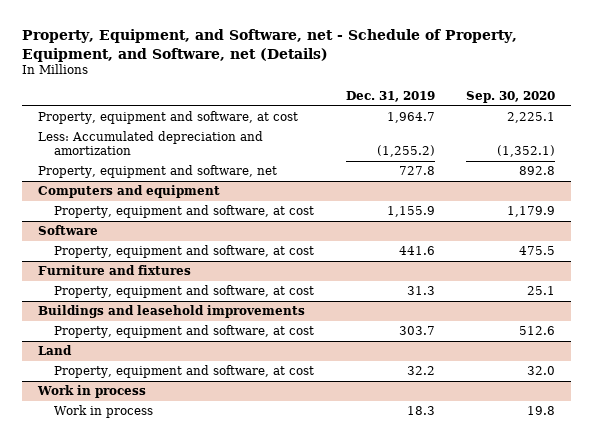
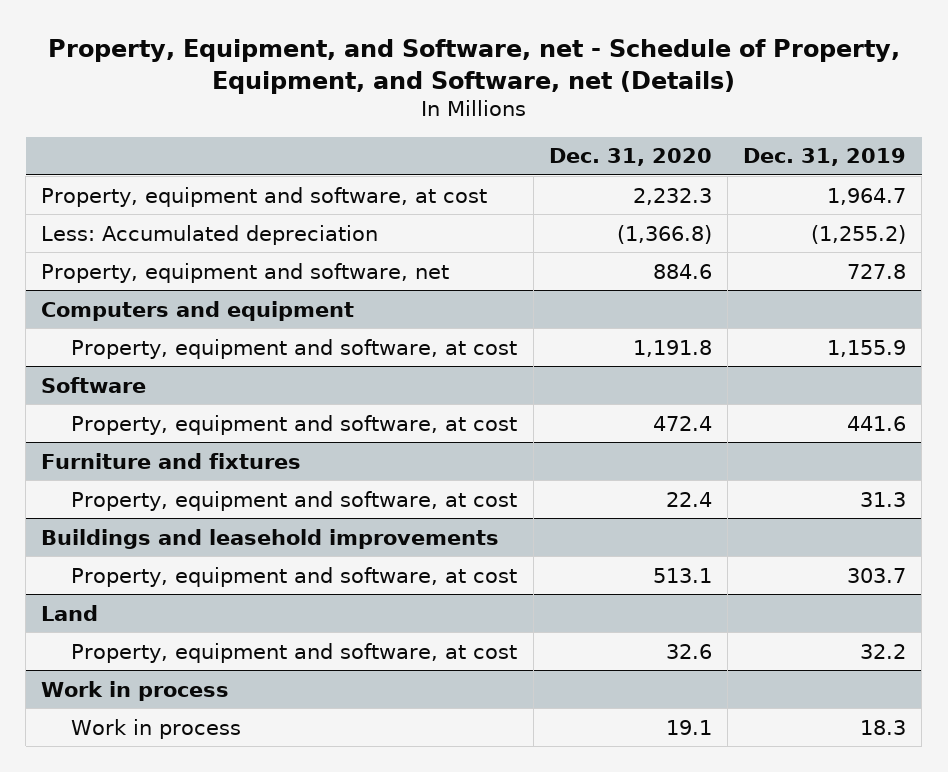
- | Dec. 31, 2019 | Sep. 30, 2020
+ | Dec. 31, 2020 | Dec. 31, 2019
- Less: Accumulated depreciation and amortization | (1,255.2) | (1,352.1)
+ Less: Accumulated depreciation | (1,366.8) | (1,255.2)

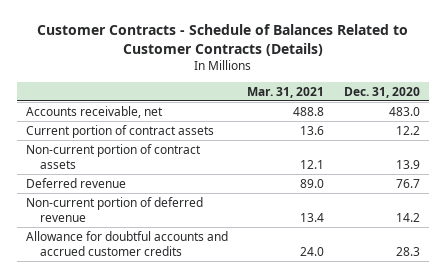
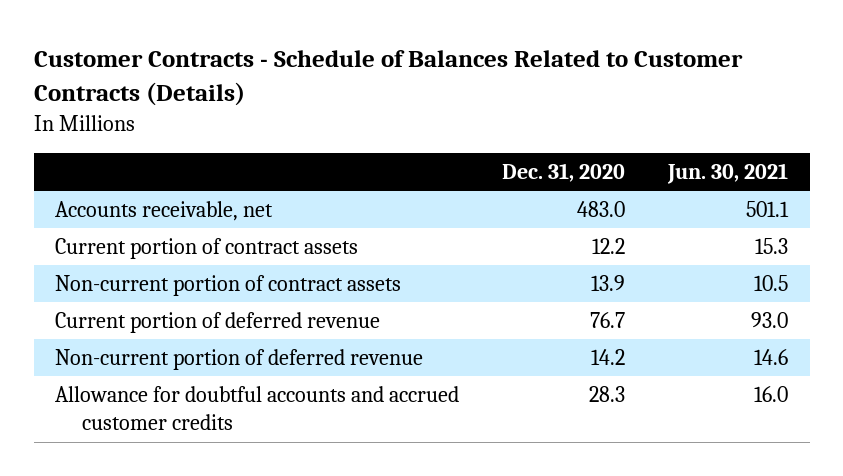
- | Mar. 31, 2021 | Dec. 31, 2020
+ | Dec. 31, 2020 | Jun. 30, 2021
- Deferred revenue | 89.0 | 76.7
+ Current portion of deferred revenue | 76.7 | 93.0

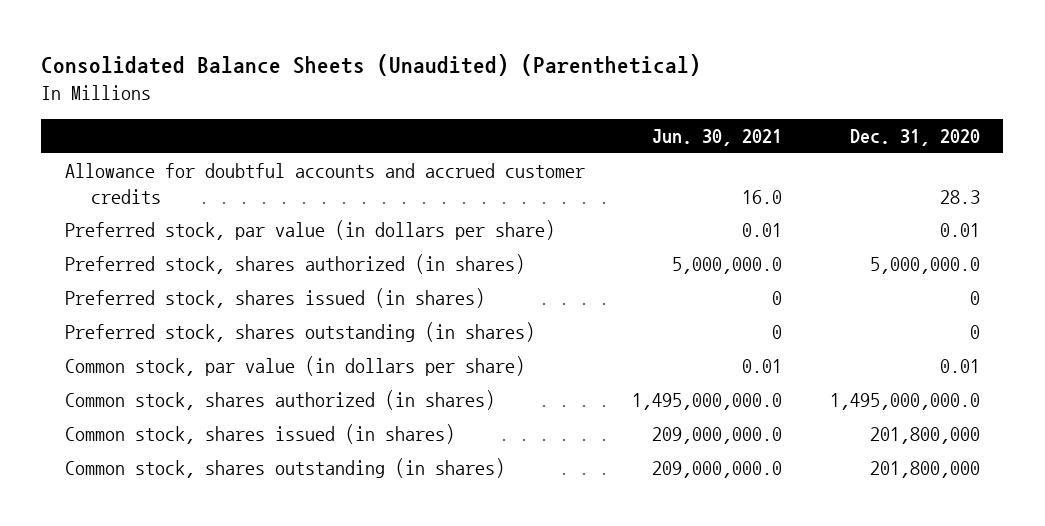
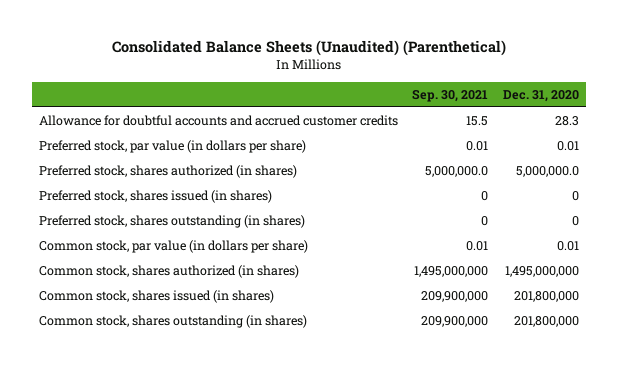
- | Jun. 30, 2021 | Dec. 31, 2020
+ | Sep. 30, 2021 | Dec. 31, 2020
- Common stock, shares authorized (in shares) | 1,495,000,000.0 | 1,495,000,000.0
+ Common stock, shares authorized (in shares) | 1,495,000,000 | 1,495,000,000

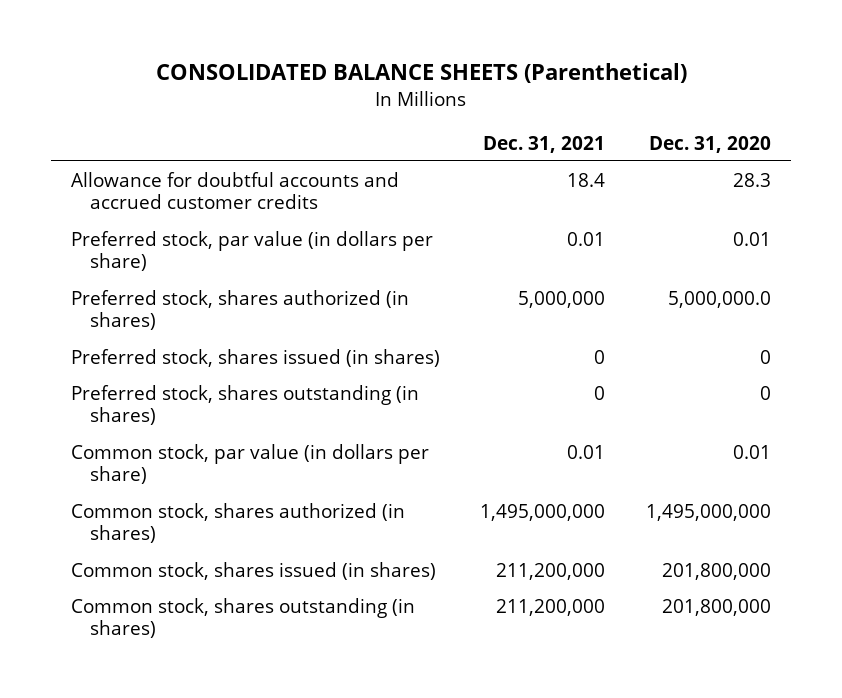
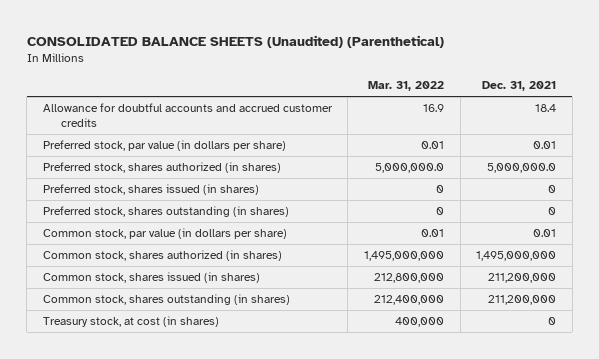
- CONSOLIDATED BALANCE SHEETS (Parenthetical)
+ CONSOLIDATED BALANCE SHEETS (Unaudited) (Parenthetical)
- | Dec. 31, 2021 | Dec. 31, 2020
+ | Mar. 31, 2022 | Dec. 31, 2021
- Preferred stock, shares authorized (in shares) | 5,000,000 | 5,000,000.0
+ Preferred stock, shares authorized (in shares) | 5,000,000.0 | 5,000,000.0
+ Treasury stock, at cost (in shares) | 400,000 | 0

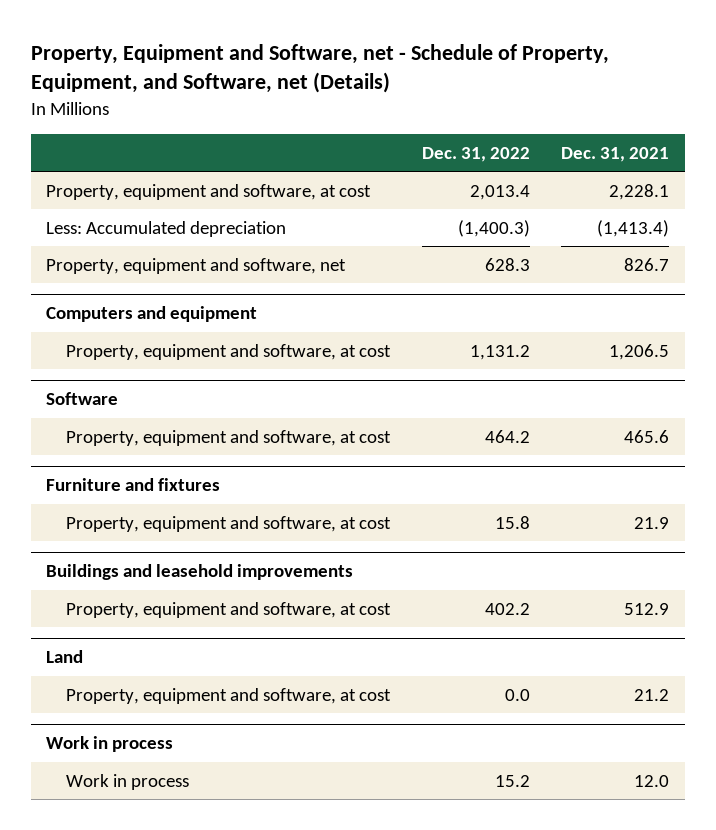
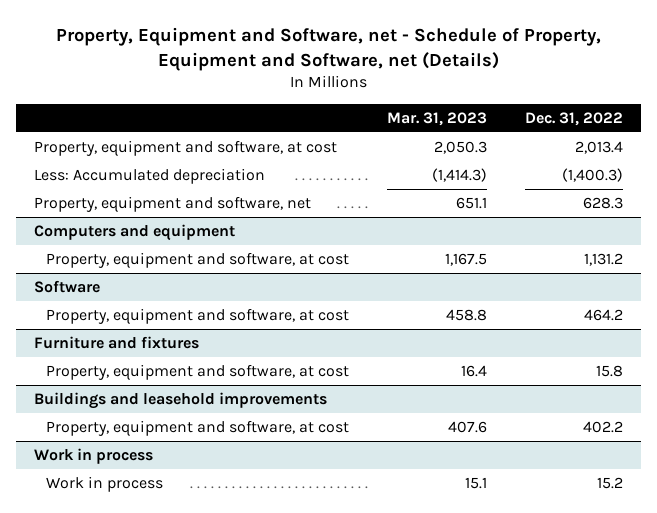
- Property, Equipment and Software, net - Schedule of Property, Equipment, and Software, net (Details)
+ Property, Equipment and Software, net - Schedule of Property, Equipment and Software, net (Details)
- | Dec. 31, 2022 | Dec. 31, 2021
+ | Mar. 31, 2023 | Dec. 31, 2022
- Land
- Property, equipment and software, at cost | 0.0 | 21.2

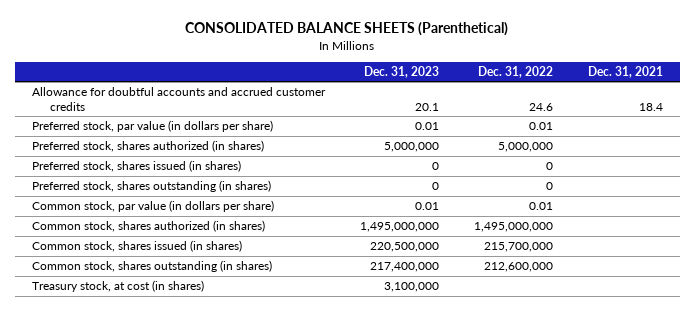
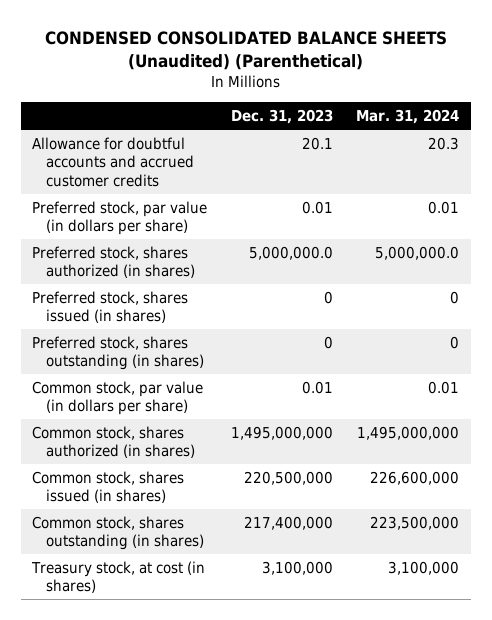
- CONSOLIDATED BALANCE SHEETS (Parenthetical)
+ CONDENSED CONSOLIDATED BALANCE SHEETS (Unaudited) (Parenthetical)
- | Dec. 31, 2023 | Dec. 31, 2022 | Dec. 31, 2021
+ | Dec. 31, 2023 | Mar. 31, 2024
- Preferred stock, shares authorized (in shares) | 5,000,000 | 5,000,000 |
+ Preferred stock, shares authorized (in shares) | 5,000,000.0 | 5,000,000.0

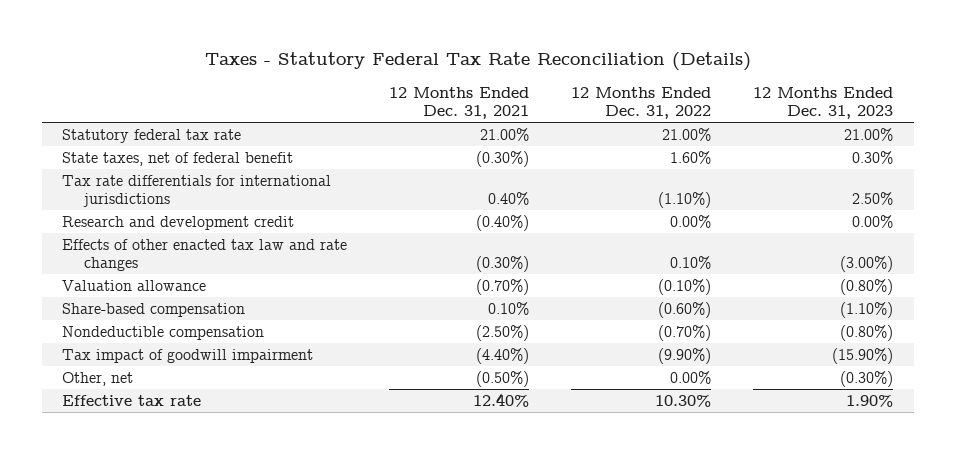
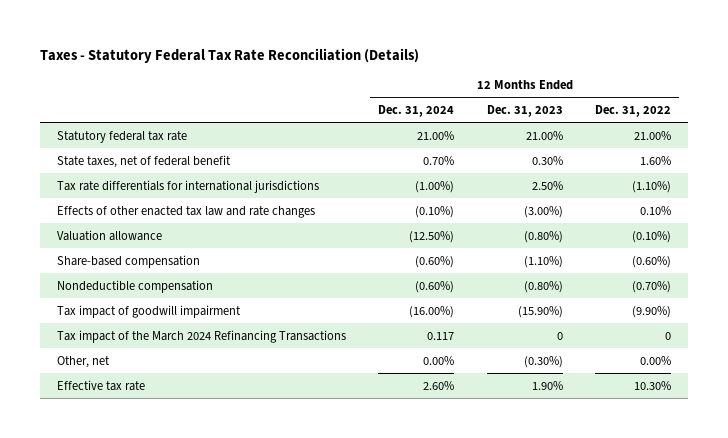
- | 12 Months Ended Dec. 31, 2021 | 12 Months Ended Dec. 31, 2022 | 12 Months Ended Dec. 31, 2023
+ | 12 Months Ended Dec. 31, 2024 | 12 Months Ended Dec. 31, 2023 | 12 Months Ended Dec. 31, 2022
- Research and development credit | (0.40%) | 0.00% | 0.00%
+ Tax impact of the March 2024 Refinancing Transactions | 0.117 | 0 | 0

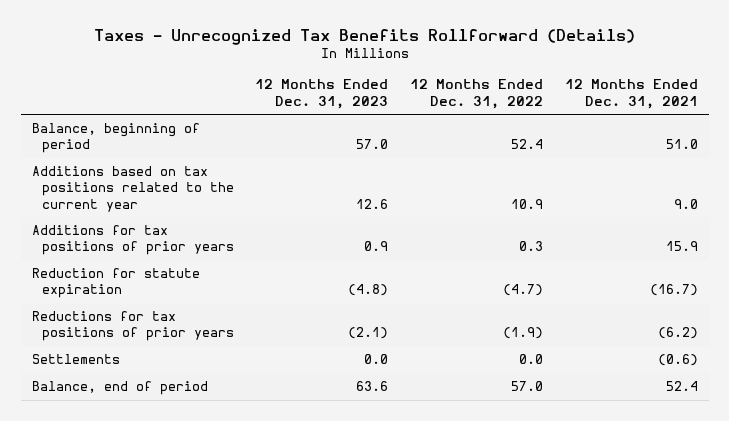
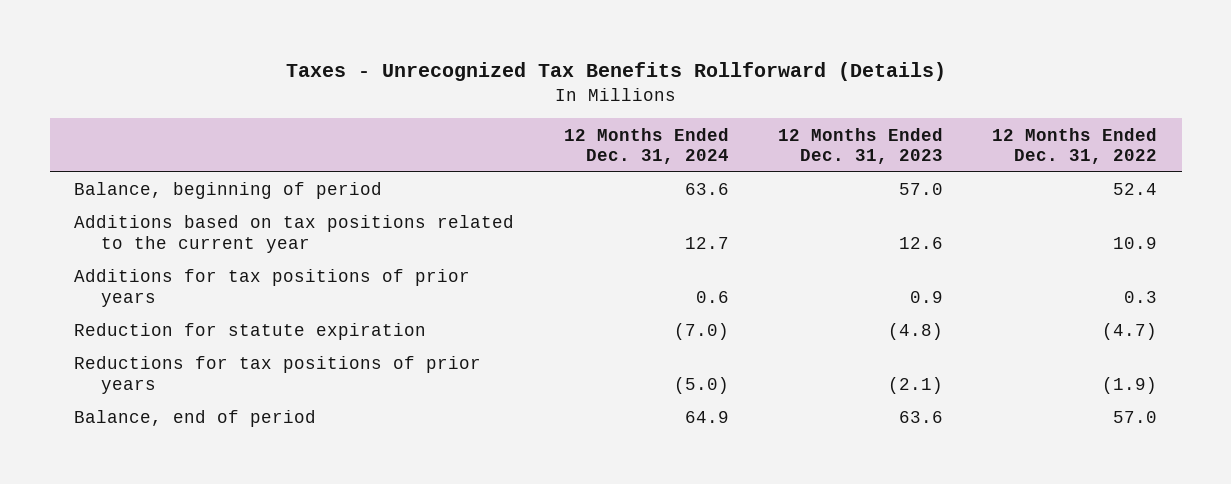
- | 12 Months Ended Dec. 31, 2023 | 12 Months Ended Dec. 31, 2022 | 12 Months Ended Dec. 31, 2021
+ | 12 Months Ended Dec. 31, 2024 | 12 Months Ended Dec. 31, 2023 | 12 Months Ended Dec. 31, 2022
- Settlements | 0.0 | 0.0 | (0.6)

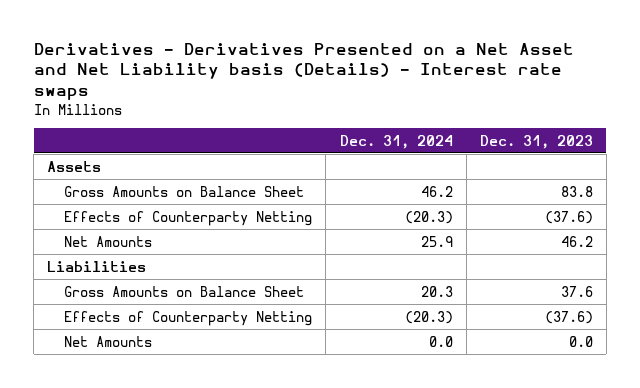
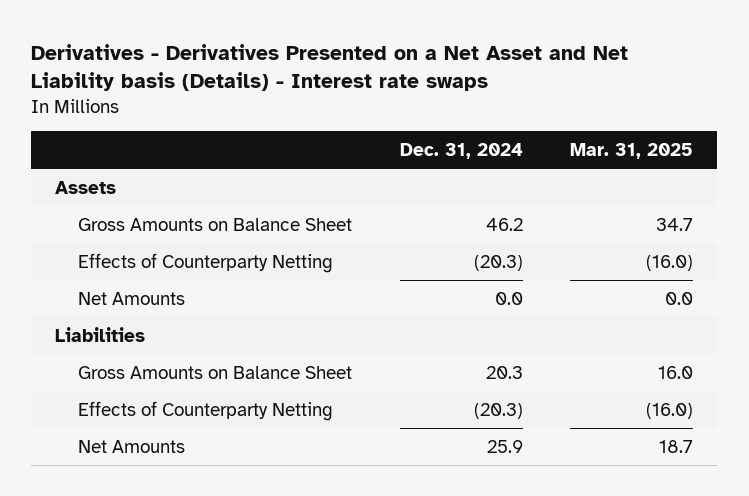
- | Dec. 31, 2024 | Dec. 31, 2023
+ | Dec. 31, 2024 | Mar. 31, 2025
moved up: Net Amounts | 0.0 | 0.0
moved down: Net Amounts | 25.9 | 18.7

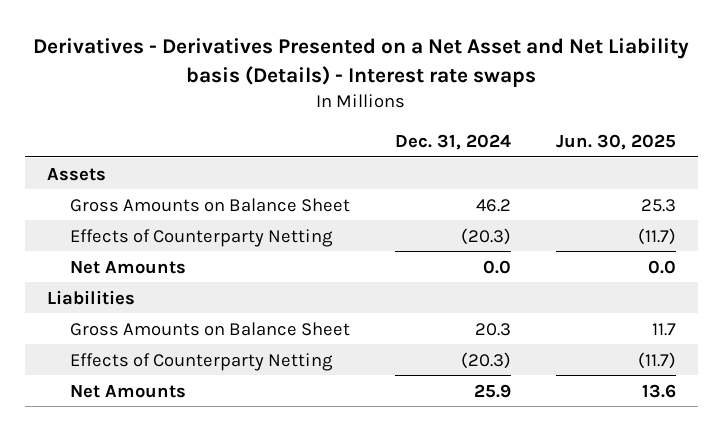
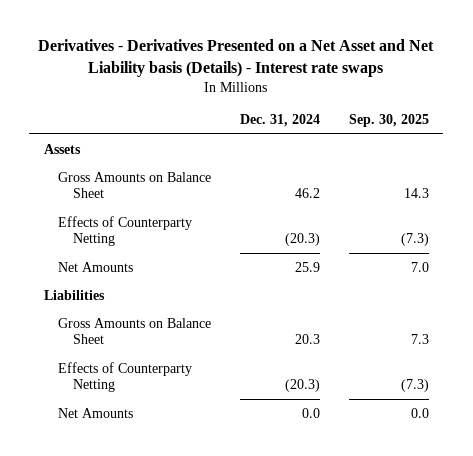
- | Dec. 31, 2024 | Jun. 30, 2025
+ | Dec. 31, 2024 | Sep. 30, 2025
moved up: Net Amounts | 25.9 | 7.0
moved down: Net Amounts | 0.0 | 0.0

